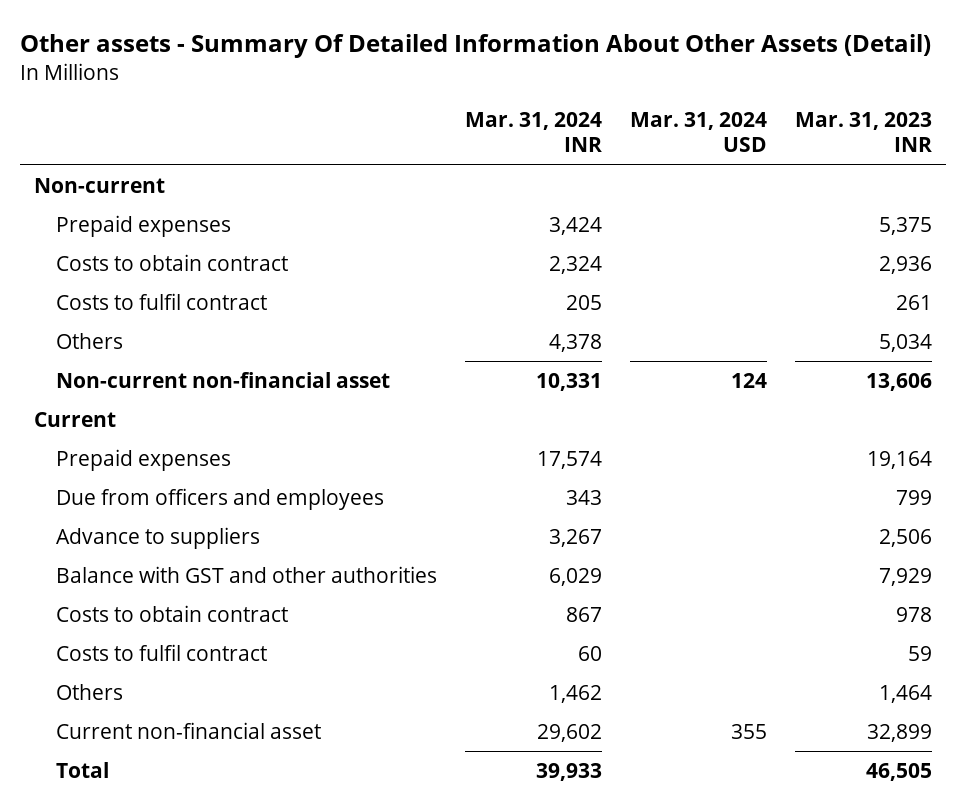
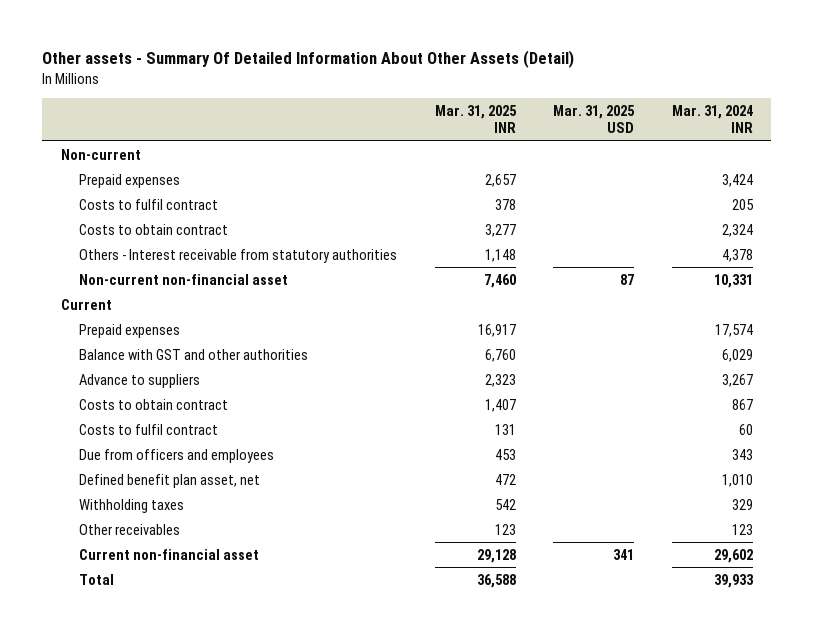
- | Mar. 31, 2024 INR | Mar. 31, 2024 USD | Mar. 31, 2023 INR
+ | Mar. 31, 2025 INR | Mar. 31, 2025 USD | Mar. 31, 2024 INR
- Others | 4,378 | | 5,034
moved down: Costs to obtain contract | 3,277 | | 2,324
+ Others - Interest receivable from statutory authorities | 1,148 | | 4,378
moved down: Advance to suppliers | 2,323 | | 3,267
- Others | 1,462 | | 1,464
moved down: Due from officers and employees | 453 | | 343
+ Defined benefit plan asset, net | 472 | | 1,010
+ Withholding taxes | 542 | | 329
+ Other receivables | 123 | | 123

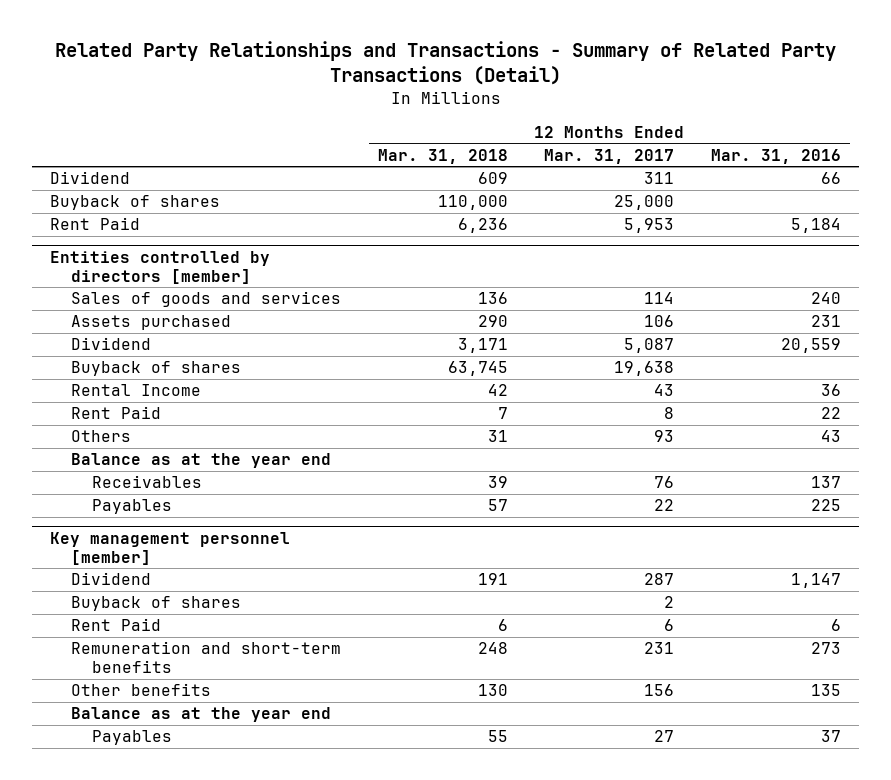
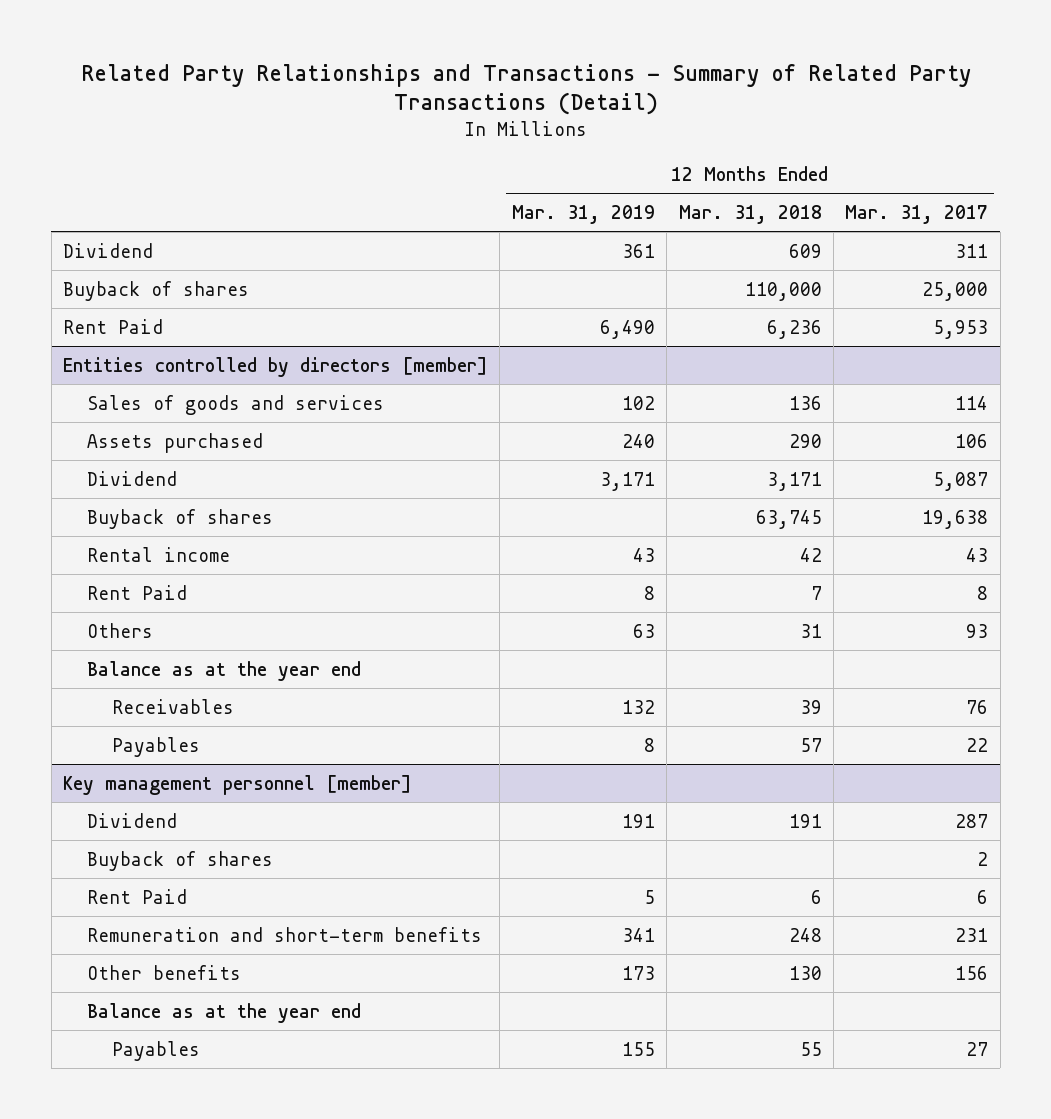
- | 12 Months Ended Mar. 31, 2018 | 12 Months Ended Mar. 31, 2017 | 12 Months Ended Mar. 31, 2016
+ | 12 Months Ended Mar. 31, 2019 | 12 Months Ended Mar. 31, 2018 | 12 Months Ended Mar. 31, 2017
@ Entities controlled by directors [member]
- Rental Income | 42 | 43 | 36
+ Rental income | 43 | 42 | 43

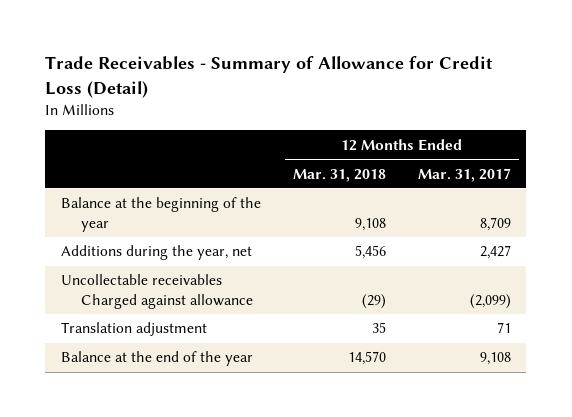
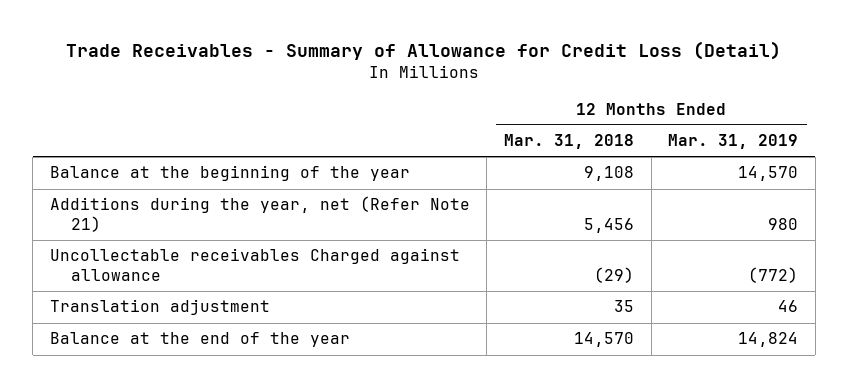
- | 12 Months Ended Mar. 31, 2018 | 12 Months Ended Mar. 31, 2017
+ | 12 Months Ended Mar. 31, 2018 | 12 Months Ended Mar. 31, 2019
- Additions during the year, net | 5,456 | 2,427
+ Additions during the year, net (Refer Note 21) | 5,456 | 980

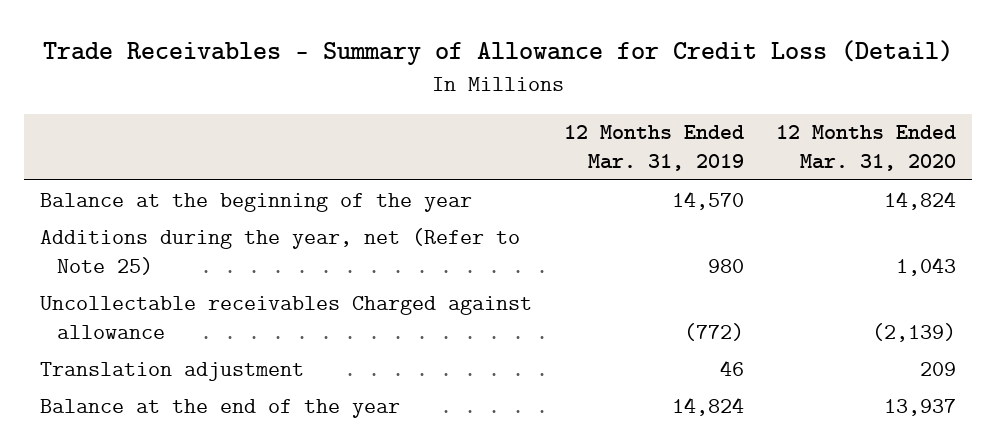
- | 12 Months Ended Mar. 31, 2018 | 12 Months Ended Mar. 31, 2019
+ | 12 Months Ended Mar. 31, 2019 | 12 Months Ended Mar. 31, 2020
- Additions during the year, net (Refer Note 21) | 5,456 | 980
+ Additions during the year, net (Refer to Note 25) | 980 | 1,043

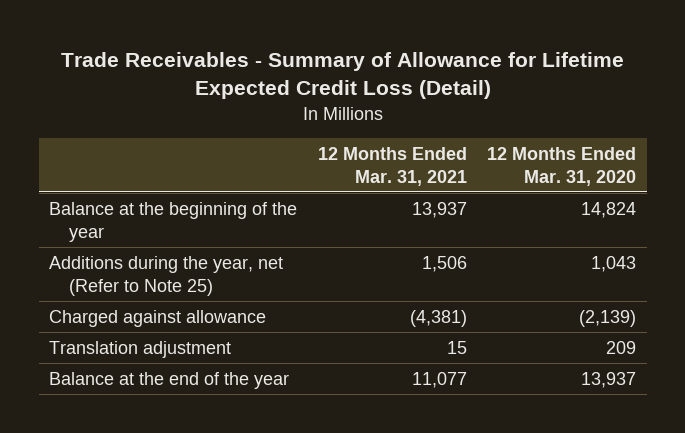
- Trade Receivables - Summary of Allowance for Credit Loss (Detail)
+ Trade Receivables - Summary of Allowance for Lifetime Expected Credit Loss (Detail)
- | 12 Months Ended Mar. 31, 2019 | 12 Months Ended Mar. 31, 2020
+ | 12 Months Ended Mar. 31, 2021 | 12 Months Ended Mar. 31, 2020
- Uncollectable receivables Charged against allowance | (772) | (2,139)
+ Charged against allowance | (4,381) | (2,139)

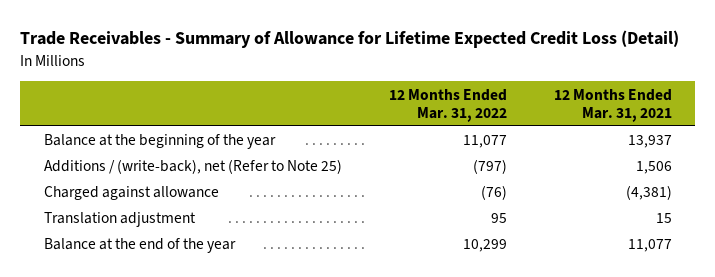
- | 12 Months Ended Mar. 31, 2021 | 12 Months Ended Mar. 31, 2020
+ | 12 Months Ended Mar. 31, 2022 | 12 Months Ended Mar. 31, 2021
- Additions during the year, net (Refer to Note 25) | 1,506 | 1,043
+ Additions / (write-back), net (Refer to Note 25) | (797) | 1,506

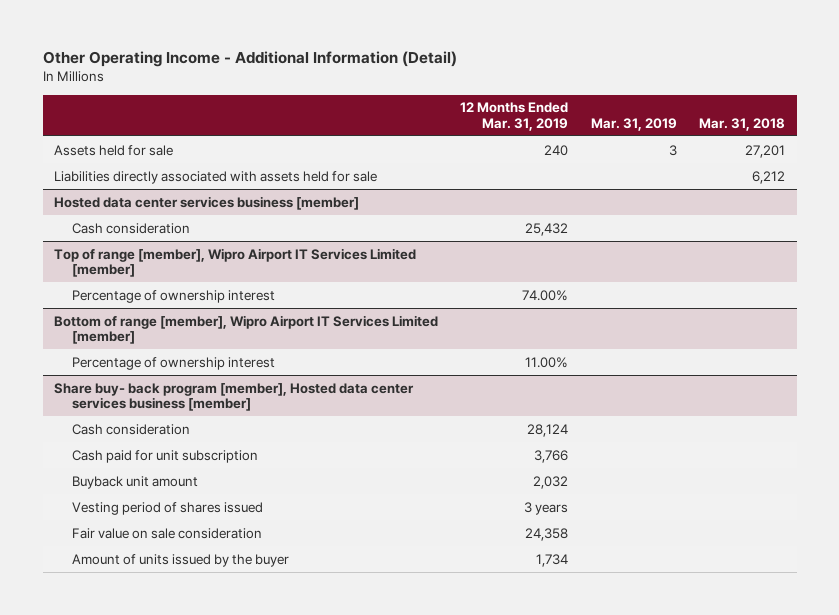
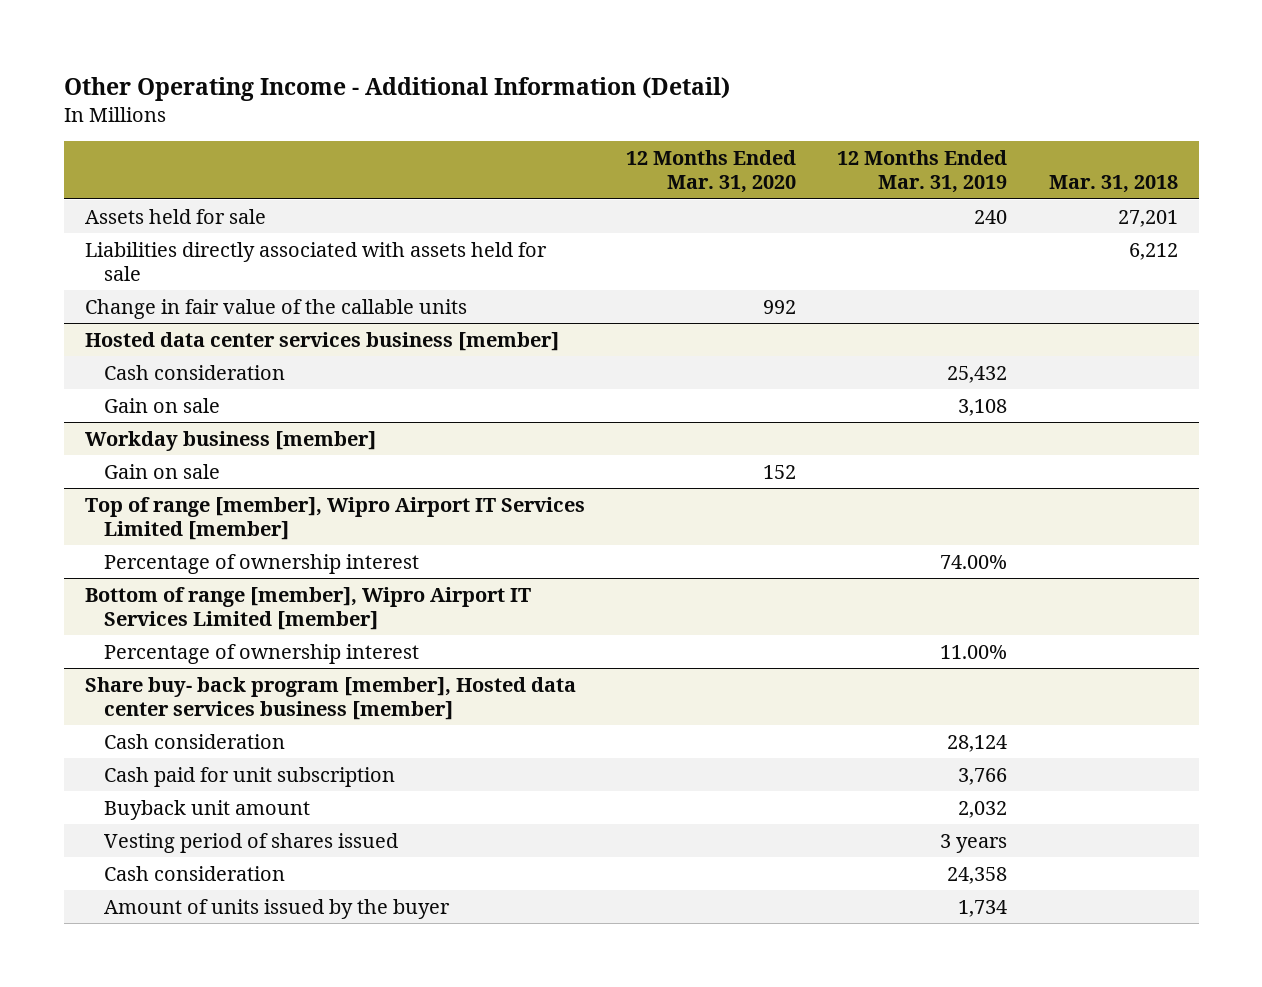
- | 12 Months Ended Mar. 31, 2019 | Mar. 31, 2019 | Mar. 31, 2018
+ | 12 Months Ended Mar. 31, 2020 | 12 Months Ended Mar. 31, 2019 | Mar. 31, 2018
+ Change in fair value of the callable units | 992 | |
@ Hosted data center services business [member]
+ Gain on sale | | 3,108 |
+ Workday business [member]
+ Gain on sale | 152 | |
@ Share buy- back program [member], Hosted data center services business [member]
- Fair value on sale consideration | 24,358 | |
+ Cash consideration | | 24,358 |

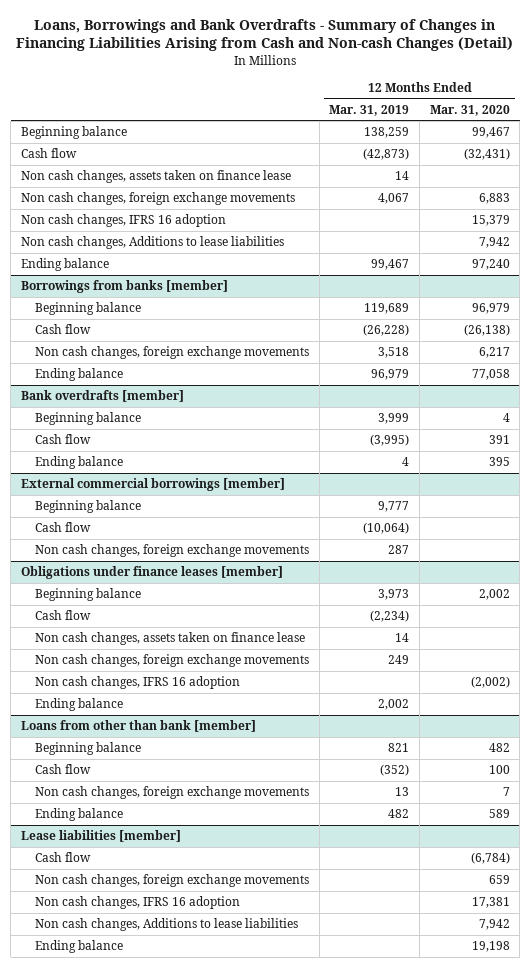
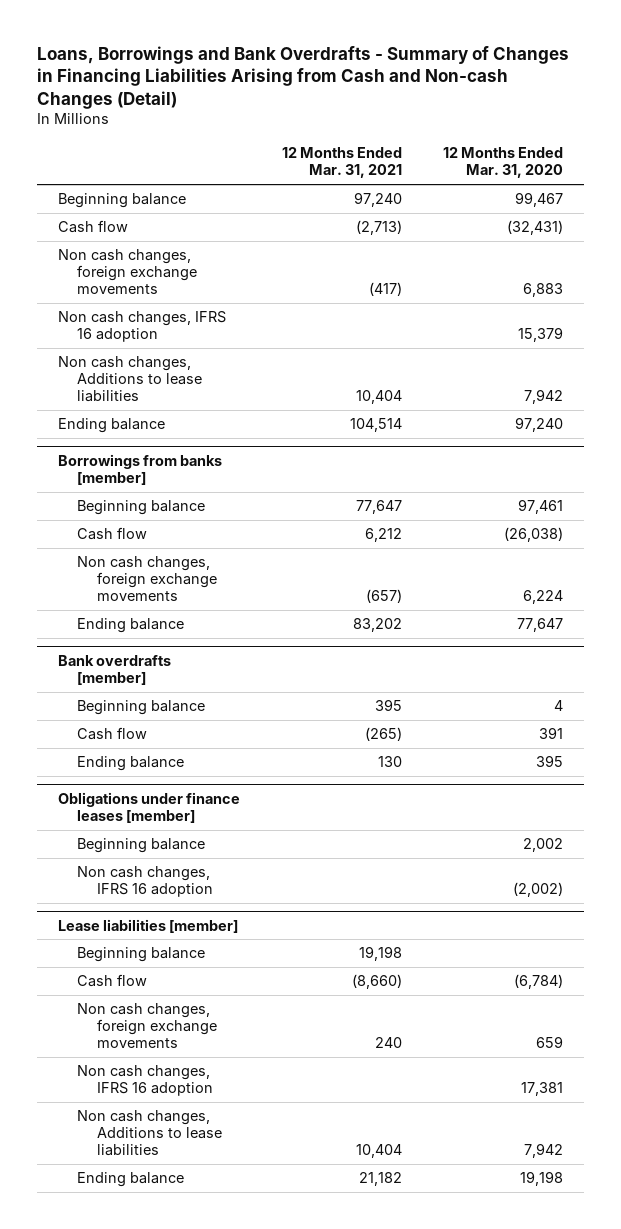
- | 12 Months Ended Mar. 31, 2019 | 12 Months Ended Mar. 31, 2020
+ | 12 Months Ended Mar. 31, 2021 | 12 Months Ended Mar. 31, 2020
- Non cash changes, assets taken on finance lease | 14 |
@ Borrowings from banks [member]
- Beginning balance | 119,689 | 96,979
- Cash flow | (26,228) | (26,138)
- Non cash changes, foreign exchange movements | 3,518 | 6,217
- Ending balance | 96,979 | 77,058
+ Beginning balance | 77,647 | 97,461
+ Cash flow | 6,212 | (26,038)
+ Non cash changes, foreign exchange movements | (657) | 6,224
+ Ending balance | 83,202 | 77,647
- External commercial borrowings [member]
- Beginning balance | 9,777 |
- Cash flow | (10,064) |
- Non cash changes, foreign exchange movements | 287 |
@ Obligations under finance leases [member]
- Cash flow | (2,234) |
- Non cash changes, assets taken on finance lease | 14 |
- Non cash changes, foreign exchange movements | 249 |
- Ending balance | 2,002 |
- Loans from other than bank [member]
- Beginning balance | 821 | 482
- Cash flow | (352) | 100
- Non cash changes, foreign exchange movements | 13 | 7
- Ending balance | 482 | 589
@ Lease liabilities [member]
+ Beginning balance | 19,198 |

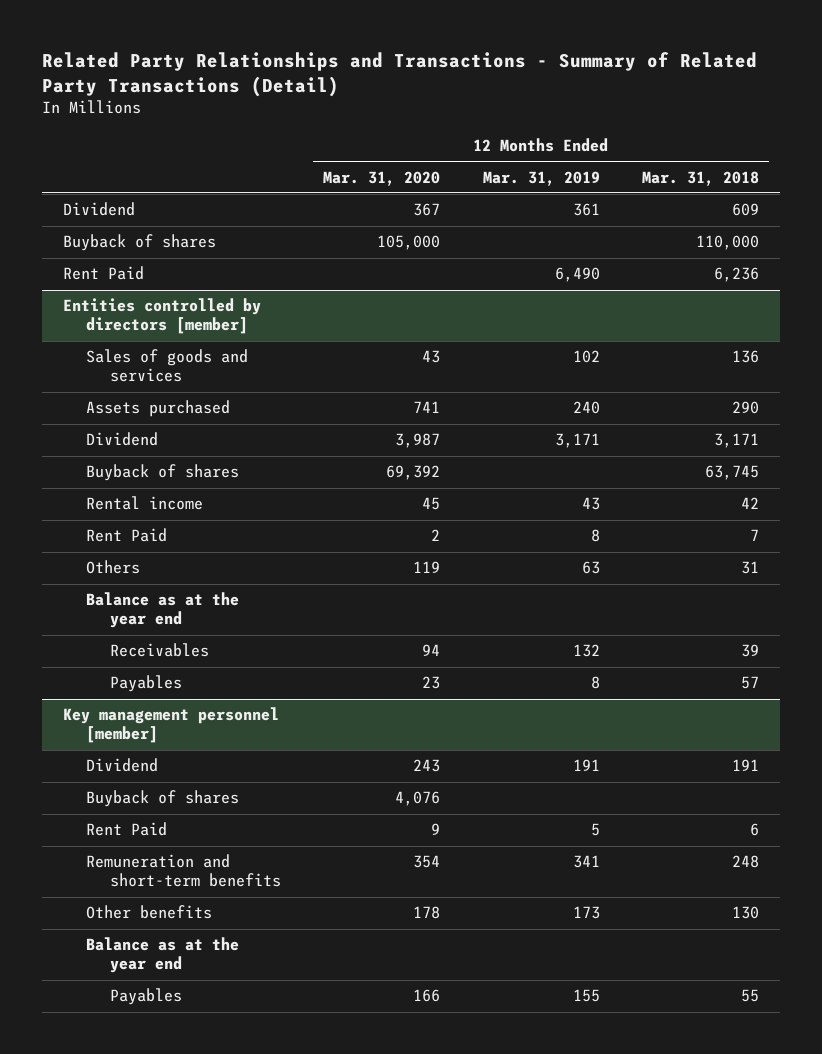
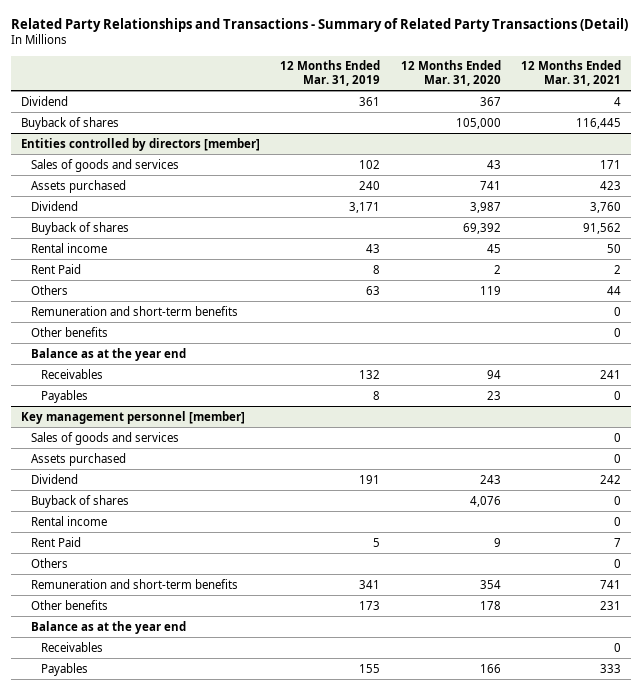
- | 12 Months Ended Mar. 31, 2020 | 12 Months Ended Mar. 31, 2019 | 12 Months Ended Mar. 31, 2018
+ | 12 Months Ended Mar. 31, 2019 | 12 Months Ended Mar. 31, 2020 | 12 Months Ended Mar. 31, 2021
- Rent Paid | | 6,490 | 6,236
@ Entities controlled by directors [member]
+ Remuneration and short-term benefits | | | 0
+ Other benefits | | | 0
@ Key management personnel [member]
+ Sales of goods and services | | | 0
+ Assets purchased | | | 0
+ Rental income | | | 0
+ Others | | | 0
+ Receivables | | | 0

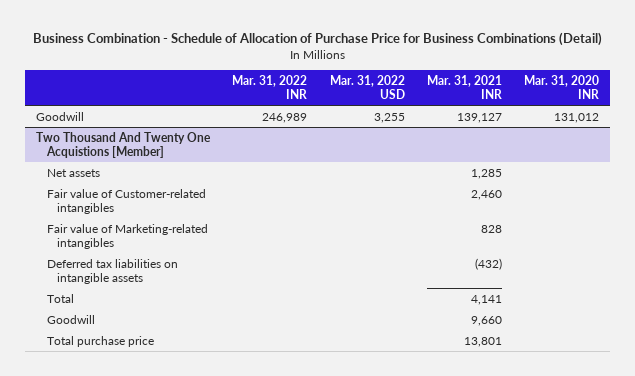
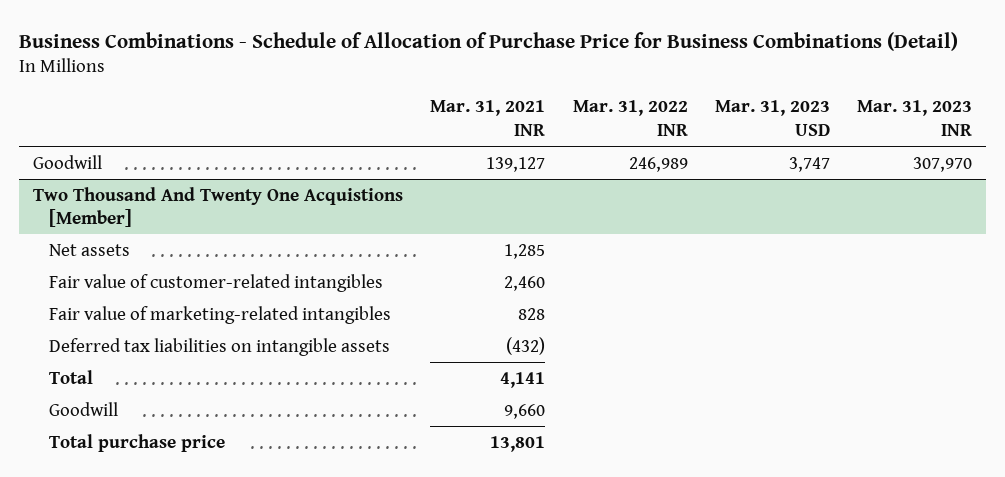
- Business Combination - Schedule of Allocation of Purchase Price for Business Combinations (Detail)
+ Business Combinations - Schedule of Allocation of Purchase Price for Business Combinations (Detail)
- | Mar. 31, 2022 INR | Mar. 31, 2022 USD | Mar. 31, 2021 INR | Mar. 31, 2020 INR
+ | Mar. 31, 2021 INR | Mar. 31, 2022 INR | Mar. 31, 2023 USD | Mar. 31, 2023 INR
@ Two Thousand And Twenty One Acquistions [Member]
- Fair value of Customer-related intangibles | | | 2,460 |
- Fair value of Marketing-related intangibles | | | 828 |
+ Fair value of customer-related intangibles | 2,460 | | |
+ Fair value of marketing-related intangibles | 828 | | |

